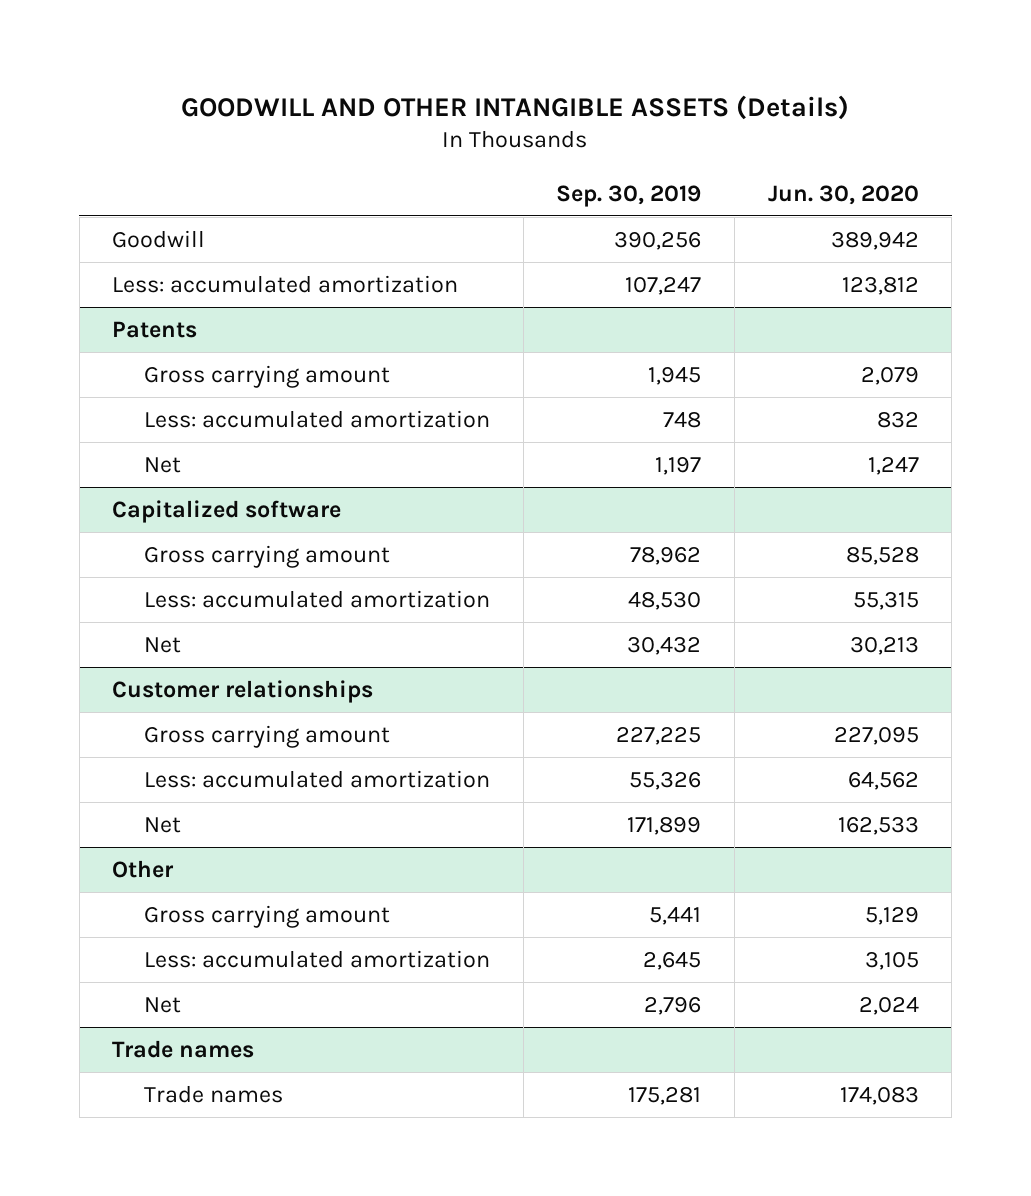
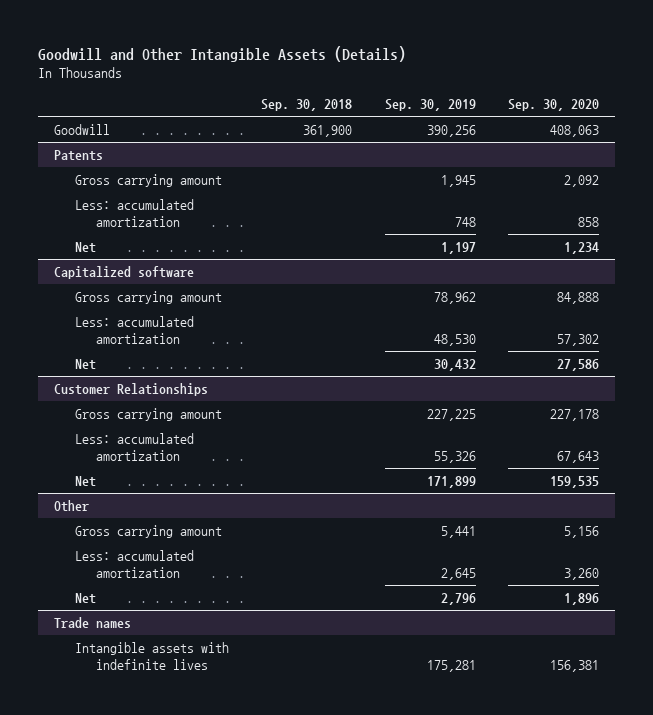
- GOODWILL AND OTHER INTANGIBLE ASSETS (Details)
+ Goodwill and Other Intangible Assets (Details)
- | Sep. 30, 2019 | Jun. 30, 2020
+ | Sep. 30, 2018 | Sep. 30, 2019 | Sep. 30, 2020
- Less: accumulated amortization | 107,247 | 123,812
- Customer relationships
+ Customer Relationships
@ Trade names
- Trade names | 175,281 | 174,083
+ Intangible assets with indefinite lives | | 175,281 | 156,381

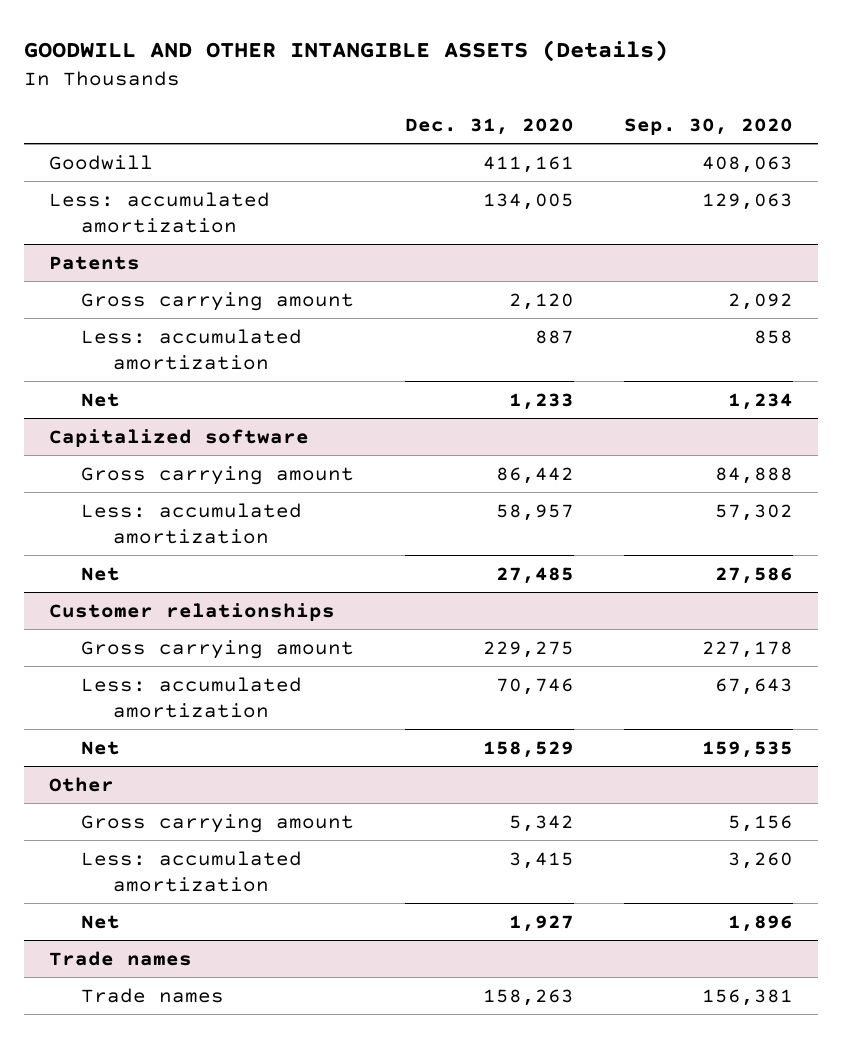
- Goodwill and Other Intangible Assets (Details)
+ GOODWILL AND OTHER INTANGIBLE ASSETS (Details)
- | Sep. 30, 2018 | Sep. 30, 2019 | Sep. 30, 2020
+ | Dec. 31, 2020 | Sep. 30, 2020
+ Less: accumulated amortization | 134,005 | 129,063
- Customer Relationships
+ Customer relationships
@ Trade names
- Intangible assets with indefinite lives | | 175,281 | 156,381
+ Trade names | 158,263 | 156,381

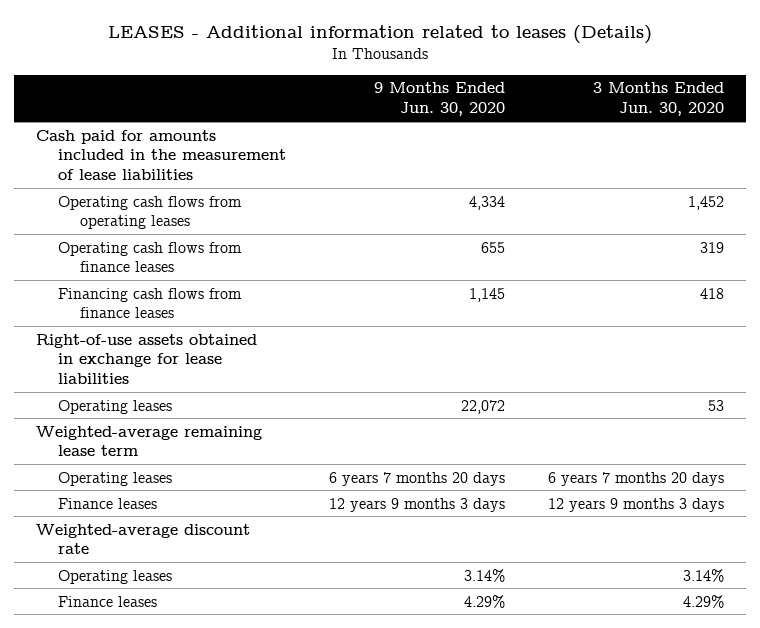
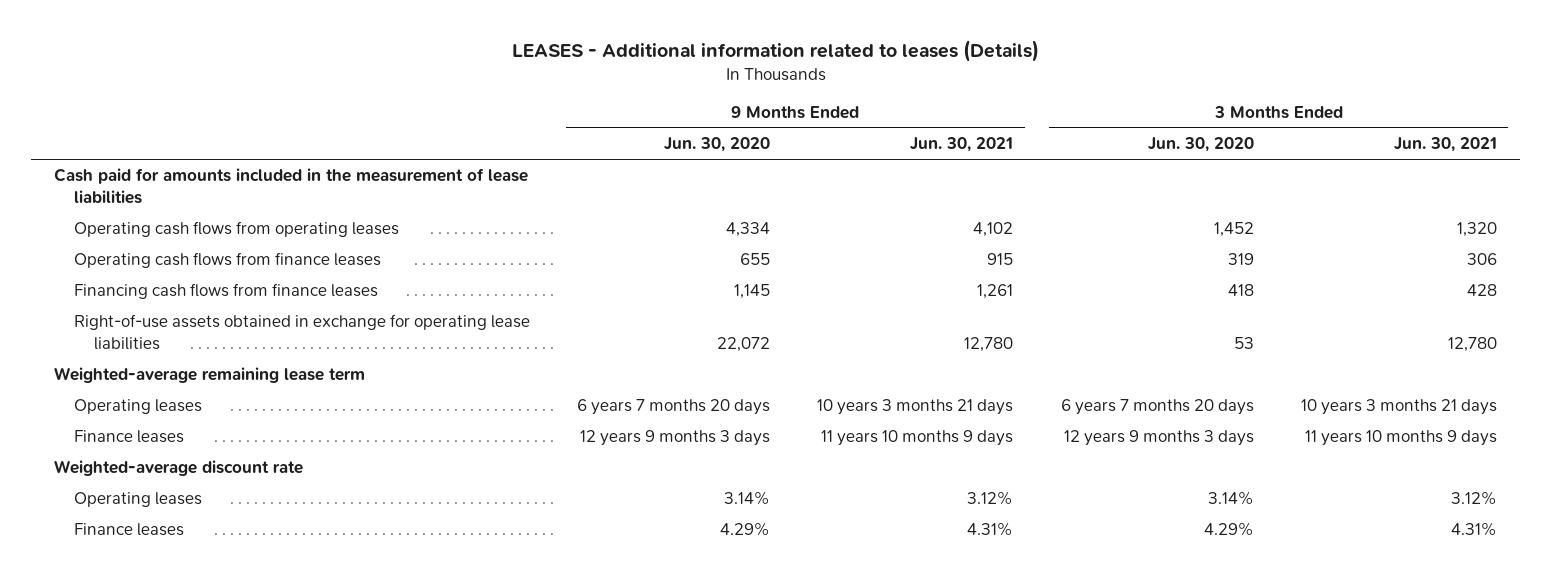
- | 9 Months Ended Jun. 30, 2020 | 3 Months Ended Jun. 30, 2020
+ | 9 Months Ended Jun. 30, 2020 | 9 Months Ended Jun. 30, 2021 | 3 Months Ended Jun. 30, 2020 | 3 Months Ended Jun. 30, 2021
- Right-of-use assets obtained in exchange for lease liabilities
- Operating leases | 22,072 | 53
+ Right-of-use assets obtained in exchange for operating lease liabilities | 22,072 | 12,780 | 53 | 12,780

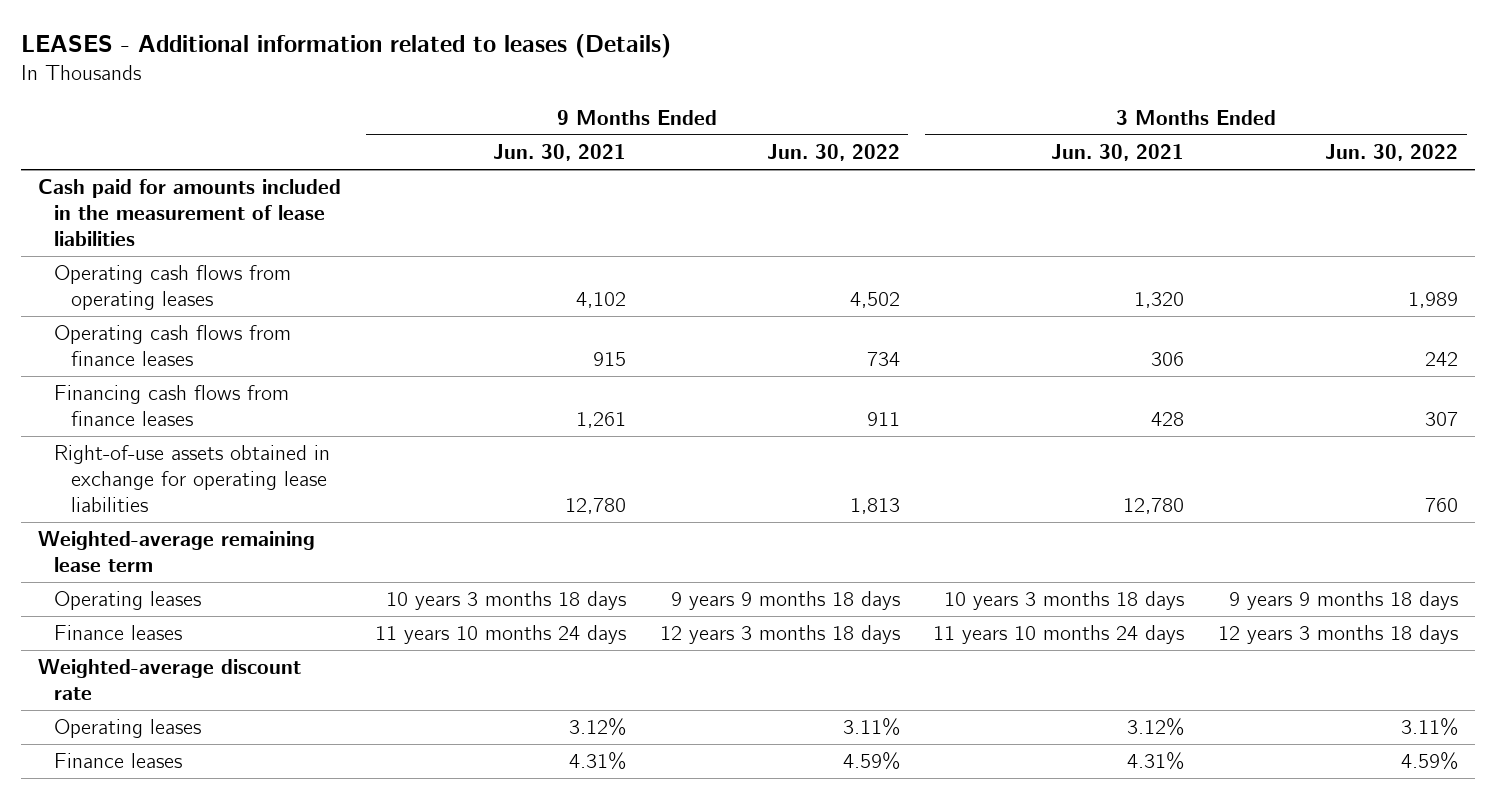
- | 9 Months Ended Jun. 30, 2020 | 9 Months Ended Jun. 30, 2021 | 3 Months Ended Jun. 30, 2020 | 3 Months Ended Jun. 30, 2021
+ | 9 Months Ended Jun. 30, 2021 | 9 Months Ended Jun. 30, 2022 | 3 Months Ended Jun. 30, 2021 | 3 Months Ended Jun. 30, 2022
- Operating leases | 6 years 7 months 20 days | 10 years 3 months 21 days | 6 years 7 months 20 days | 10 years 3 months 21 days
- Finance leases | 12 years 9 months 3 days | 11 years 10 months 9 days | 12 years 9 months 3 days | 11 years 10 months 9 days
+ Operating leases | 10 years 3 months 18 days | 9 years 9 months 18 days | 10 years 3 months 18 days | 9 years 9 months 18 days
+ Finance leases | 11 years 10 months 24 days | 12 years 3 months 18 days | 11 years 10 months 24 days | 12 years 3 months 18 days

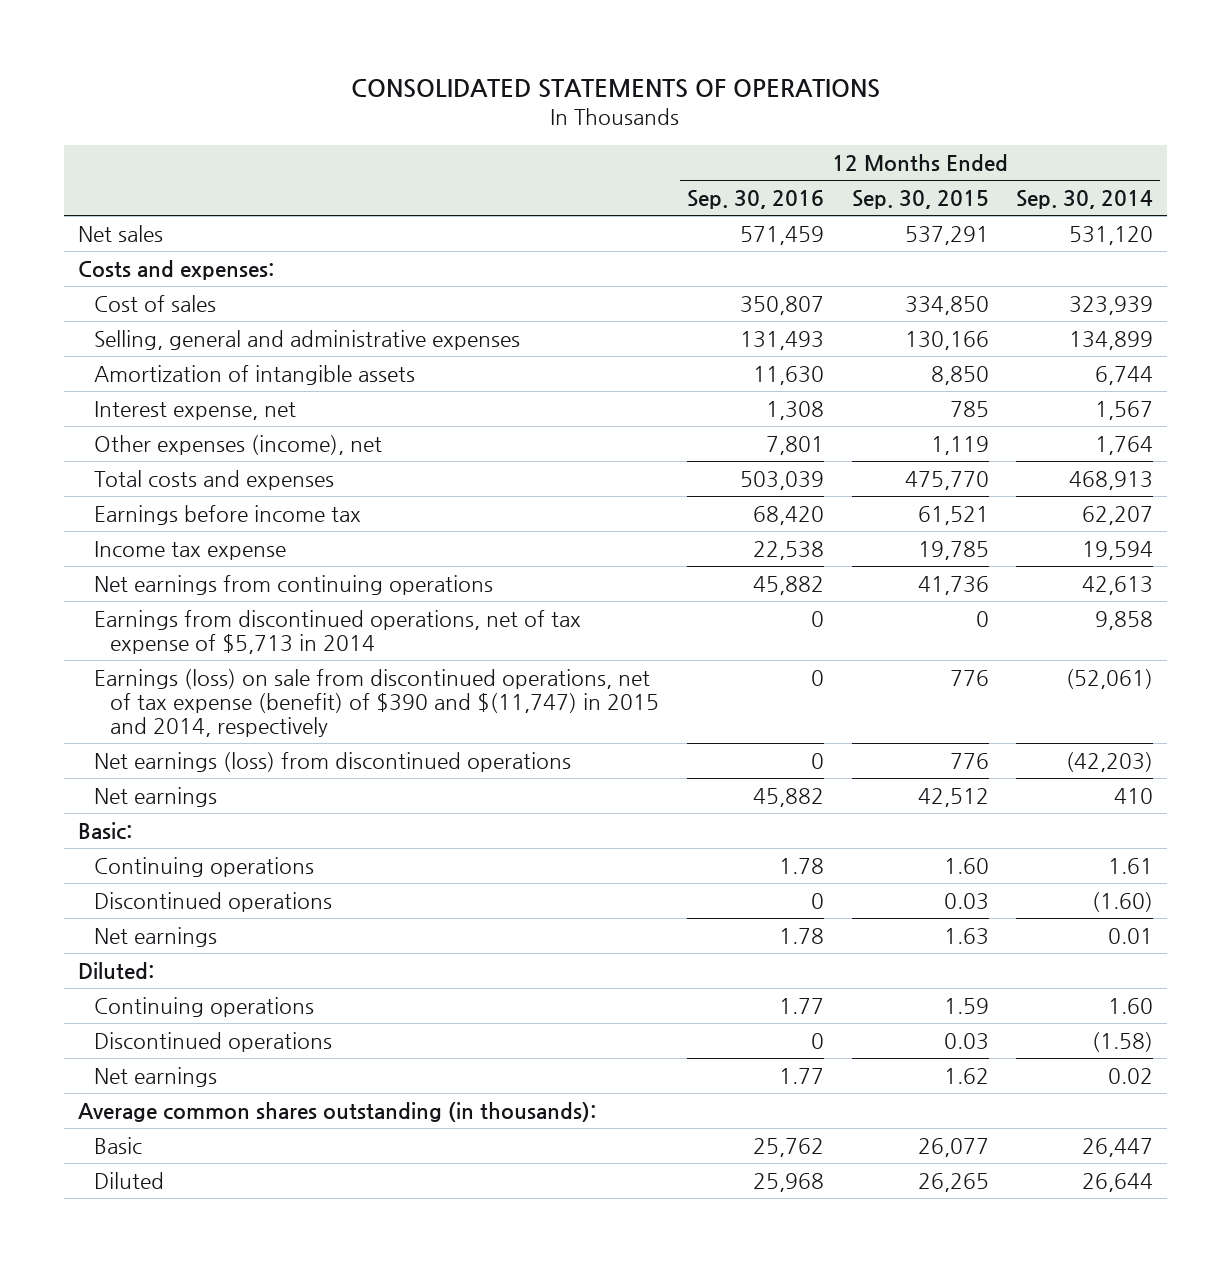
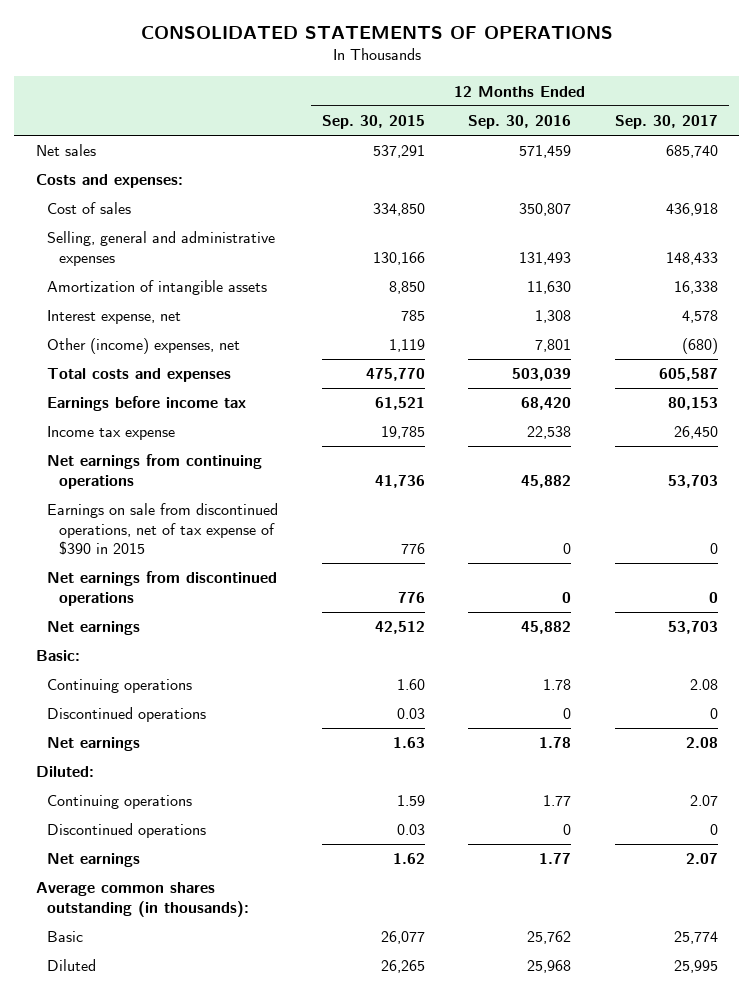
- | 12 Months Ended Sep. 30, 2016 | 12 Months Ended Sep. 30, 2015 | 12 Months Ended Sep. 30, 2014
+ | 12 Months Ended Sep. 30, 2015 | 12 Months Ended Sep. 30, 2016 | 12 Months Ended Sep. 30, 2017
- Other expenses (income), net | 7,801 | 1,119 | 1,764
+ Other (income) expenses, net | 1,119 | 7,801 | (680)
- Earnings from discontinued operations, net of tax expense of $5,713 in 2014 | 0 | 0 | 9,858
- Earnings (loss) on sale from discontinued operations, net of tax expense (benefit) of $390 and $(11,747) in 2015 and 2014, respectively | 0 | 776 | (52,061)
- Net earnings (loss) from discontinued operations | 0 | 776 | (42,203)
+ Earnings on sale from discontinued operations, net of tax expense of $390 in 2015 | 776 | 0 | 0
+ Net earnings from discontinued operations | 776 | 0 | 0

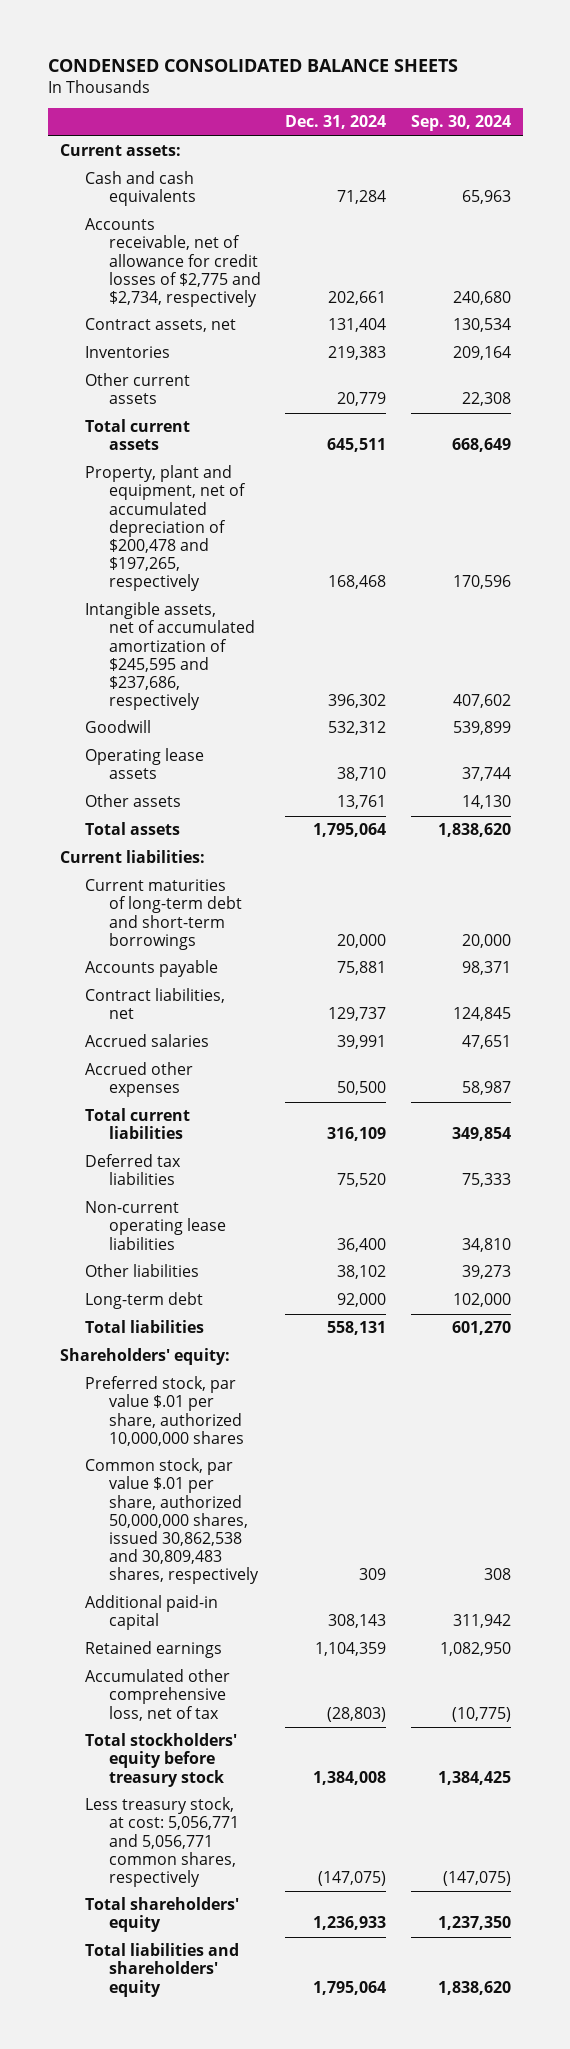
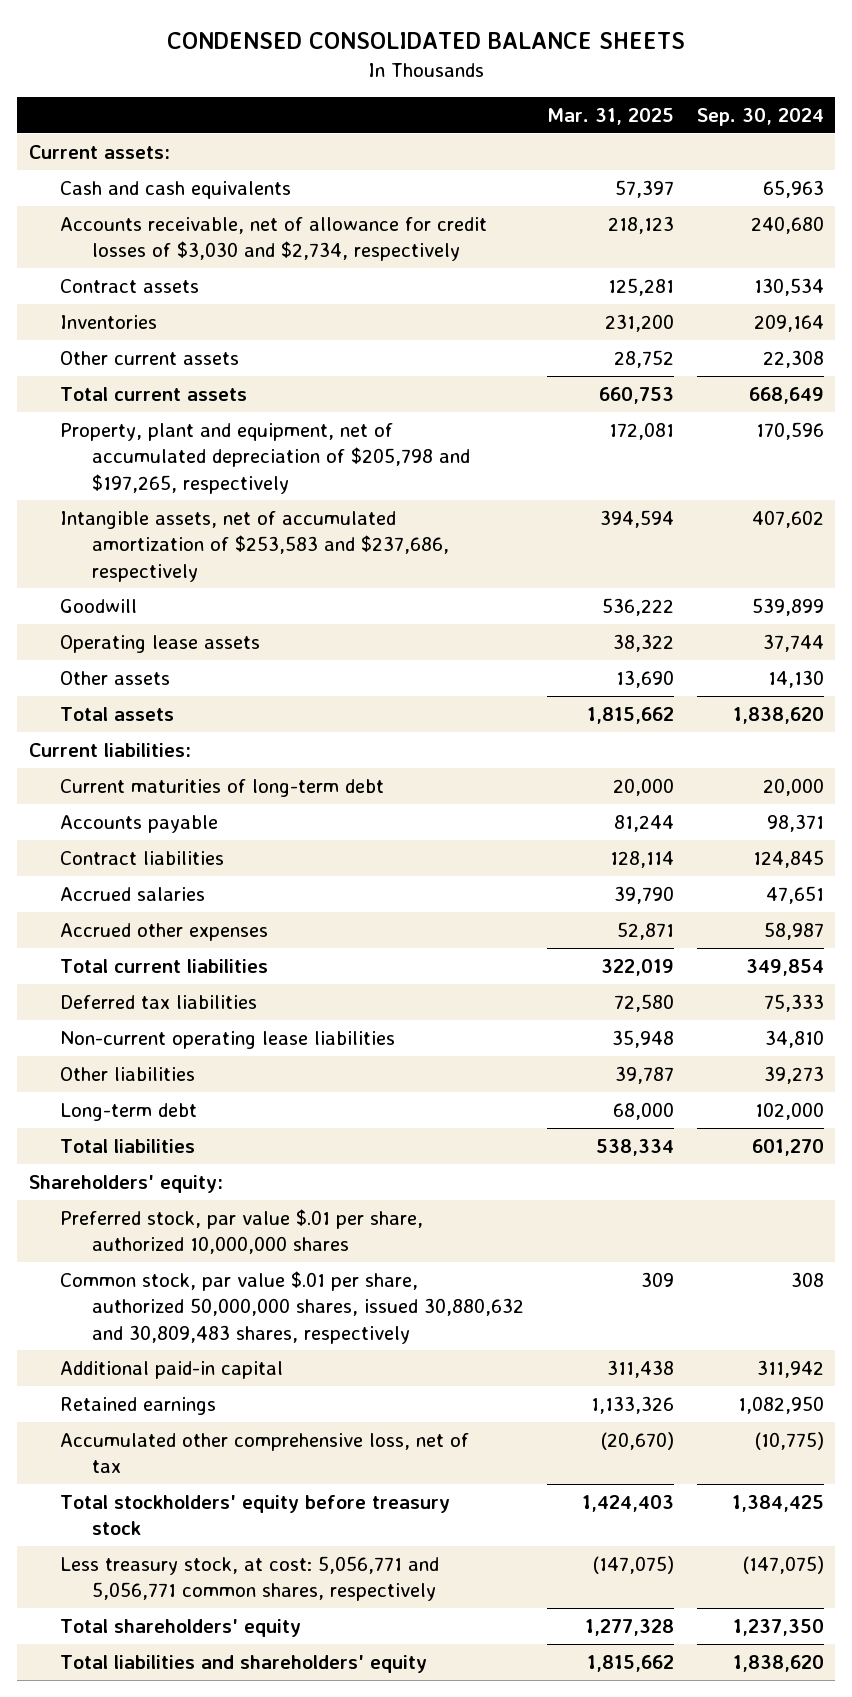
- | Dec. 31, 2024 | Sep. 30, 2024
+ | Mar. 31, 2025 | Sep. 30, 2024
- Accounts receivable, net of allowance for credit losses of $2,775 and $2,734, respectively | 202,661 | 240,680
- Contract assets, net | 131,404 | 130,534
+ Accounts receivable, net of allowance for credit losses of $3,030 and $2,734, respectively | 218,123 | 240,680
+ Contract assets | 125,281 | 130,534
- Property, plant and equipment, net of accumulated depreciation of $200,478 and $197,265, respectively | 168,468 | 170,596
- Intangible assets, net of accumulated amortization of $245,595 and $237,686, respectively | 396,302 | 407,602
+ Property, plant and equipment, net of accumulated depreciation of $205,798 and $197,265, respectively | 172,081 | 170,596
+ Intangible assets, net of accumulated amortization of $253,583 and $237,686, respectively | 394,594 | 407,602
- Current maturities of long-term debt and short-term borrowings | 20,000 | 20,000
+ Current maturities of long-term debt | 20,000 | 20,000
- Contract liabilities, net | 129,737 | 124,845
+ Contract liabilities | 128,114 | 124,845
- Common stock, par value $.01 per share, authorized 50,000,000 shares, issued 30,862,538 and 30,809,483 shares, respectively | 309 | 308
+ Common stock, par value $.01 per share, authorized 50,000,000 shares, issued 30,880,632 and 30,809,483 shares, respectively | 309 | 308

